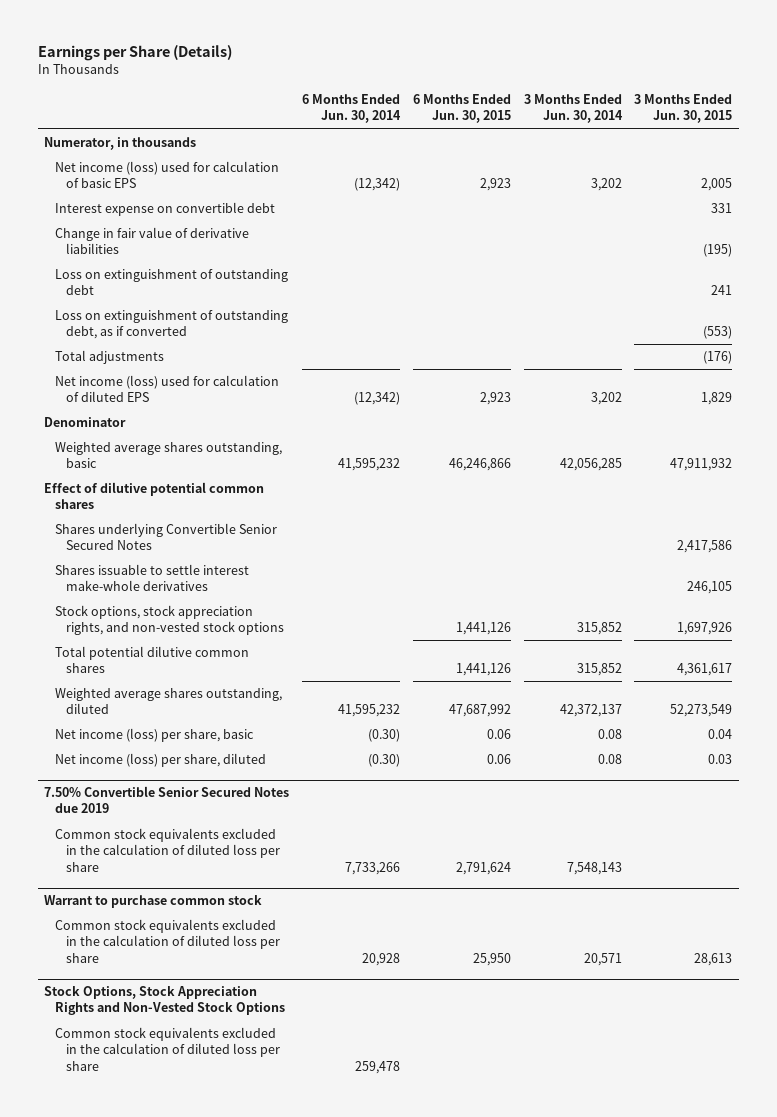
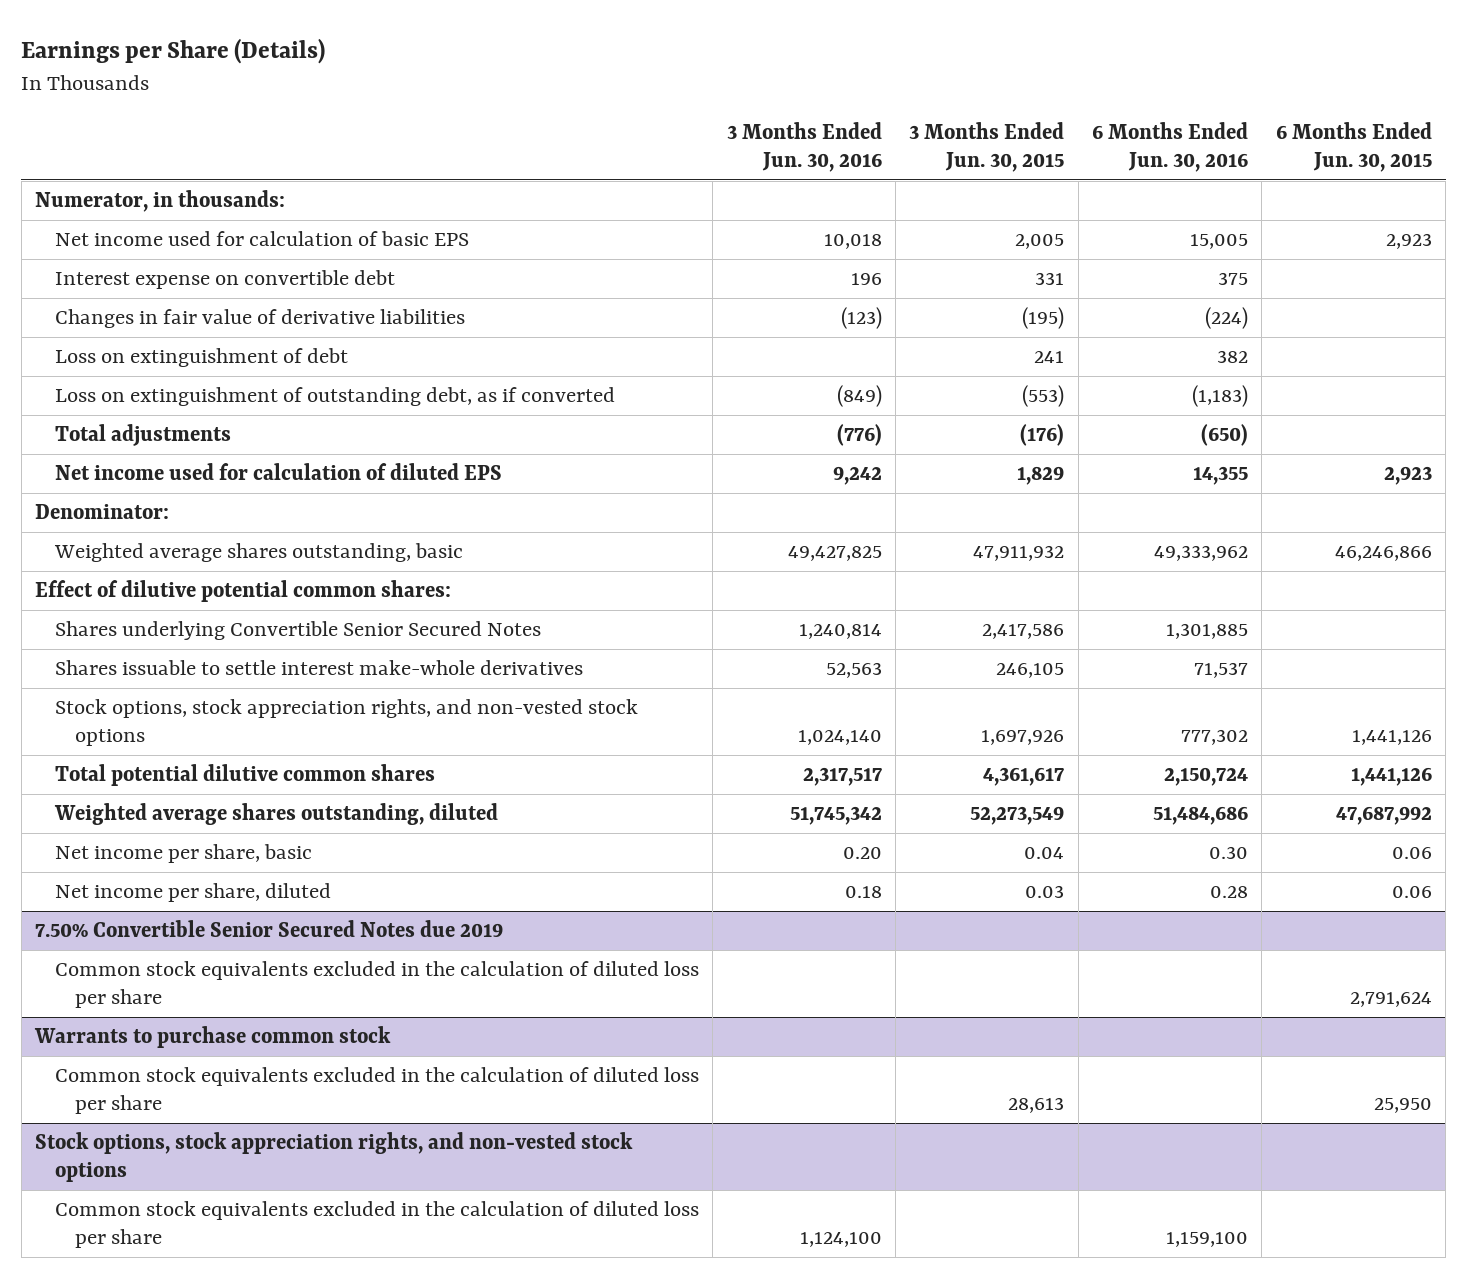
- | 6 Months Ended Jun. 30, 2014 | 6 Months Ended Jun. 30, 2015 | 3 Months Ended Jun. 30, 2014 | 3 Months Ended Jun. 30, 2015
+ | 3 Months Ended Jun. 30, 2016 | 3 Months Ended Jun. 30, 2015 | 6 Months Ended Jun. 30, 2016 | 6 Months Ended Jun. 30, 2015
- Numerator, in thousands
- Net income (loss) used for calculation of basic EPS | (12,342) | 2,923 | 3,202 | 2,005
+ Numerator, in thousands:
+ Net income used for calculation of basic EPS | 10,018 | 2,005 | 15,005 | 2,923
- Change in fair value of derivative liabilities | | | | (195)
- Loss on extinguishment of outstanding debt | | | | 241
+ Changes in fair value of derivative liabilities | (123) | (195) | (224) |
+ Loss on extinguishment of debt | | 241 | 382 |
- Net income (loss) used for calculation of diluted EPS | (12,342) | 2,923 | 3,202 | 1,829
- Denominator
+ Net income used for calculation of diluted EPS | 9,242 | 1,829 | 14,355 | 2,923
+ Denominator:
- Effect of dilutive potential common shares
+ Effect of dilutive potential common shares:
- Net income (loss) per share, basic | (0.30) | 0.06 | 0.08 | 0.04
- Net income (loss) per share, diluted | (0.30) | 0.06 | 0.08 | 0.03
+ Net income per share, basic | 0.20 | 0.04 | 0.30 | 0.06
+ Net income per share, diluted | 0.18 | 0.03 | 0.28 | 0.06
- Warrant to purchase common stock
+ Warrants to purchase common stock
- Stock Options, Stock Appreciation Rights and Non-Vested Stock Options
+ Stock options, stock appreciation rights, and non-vested stock options

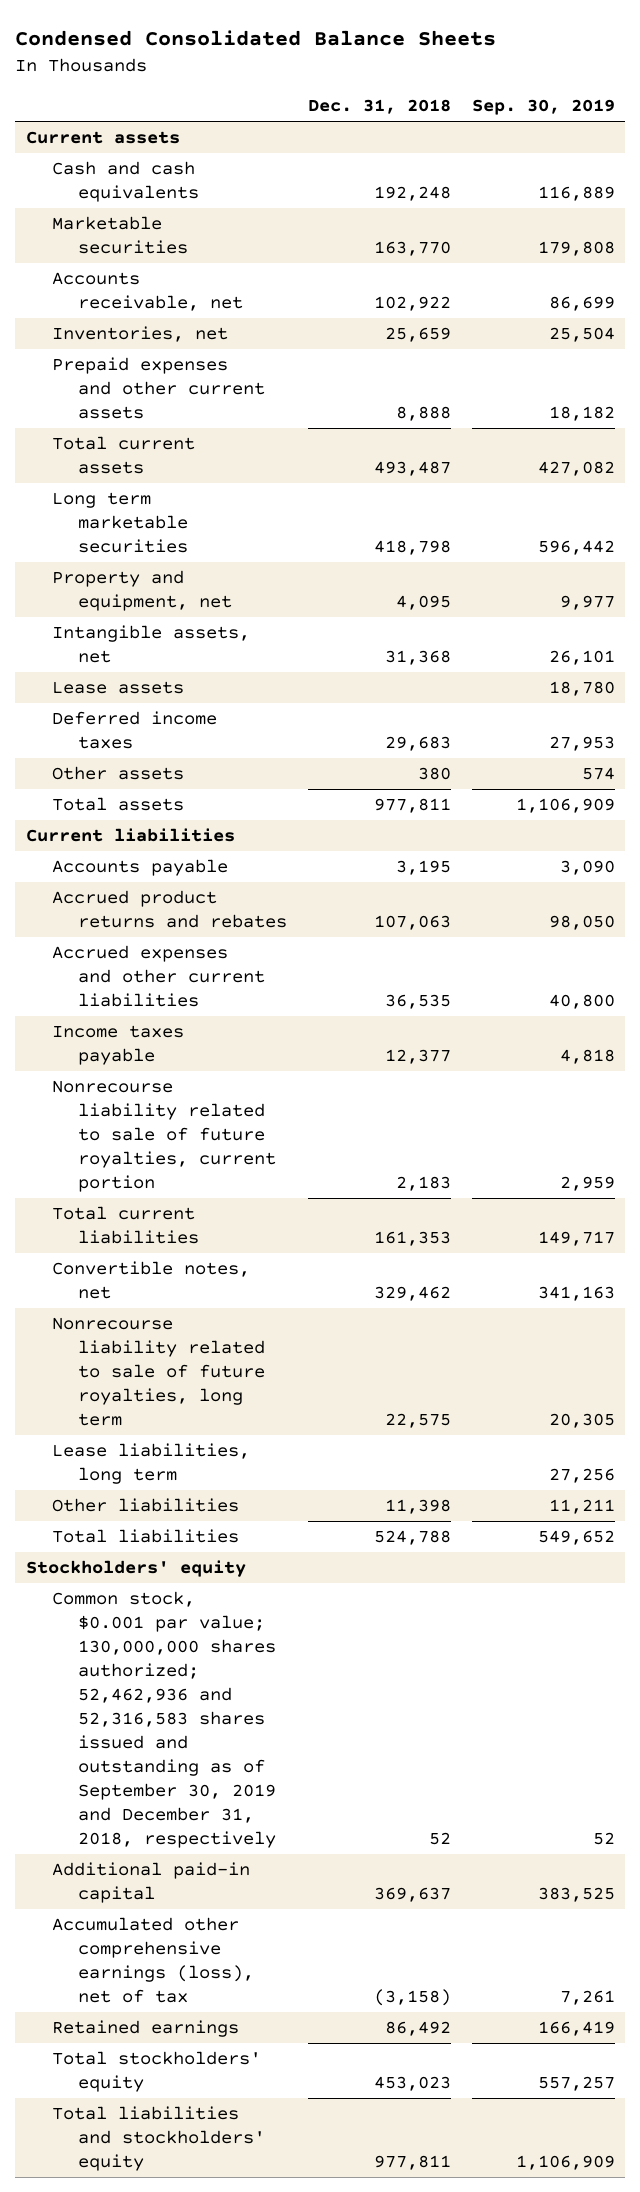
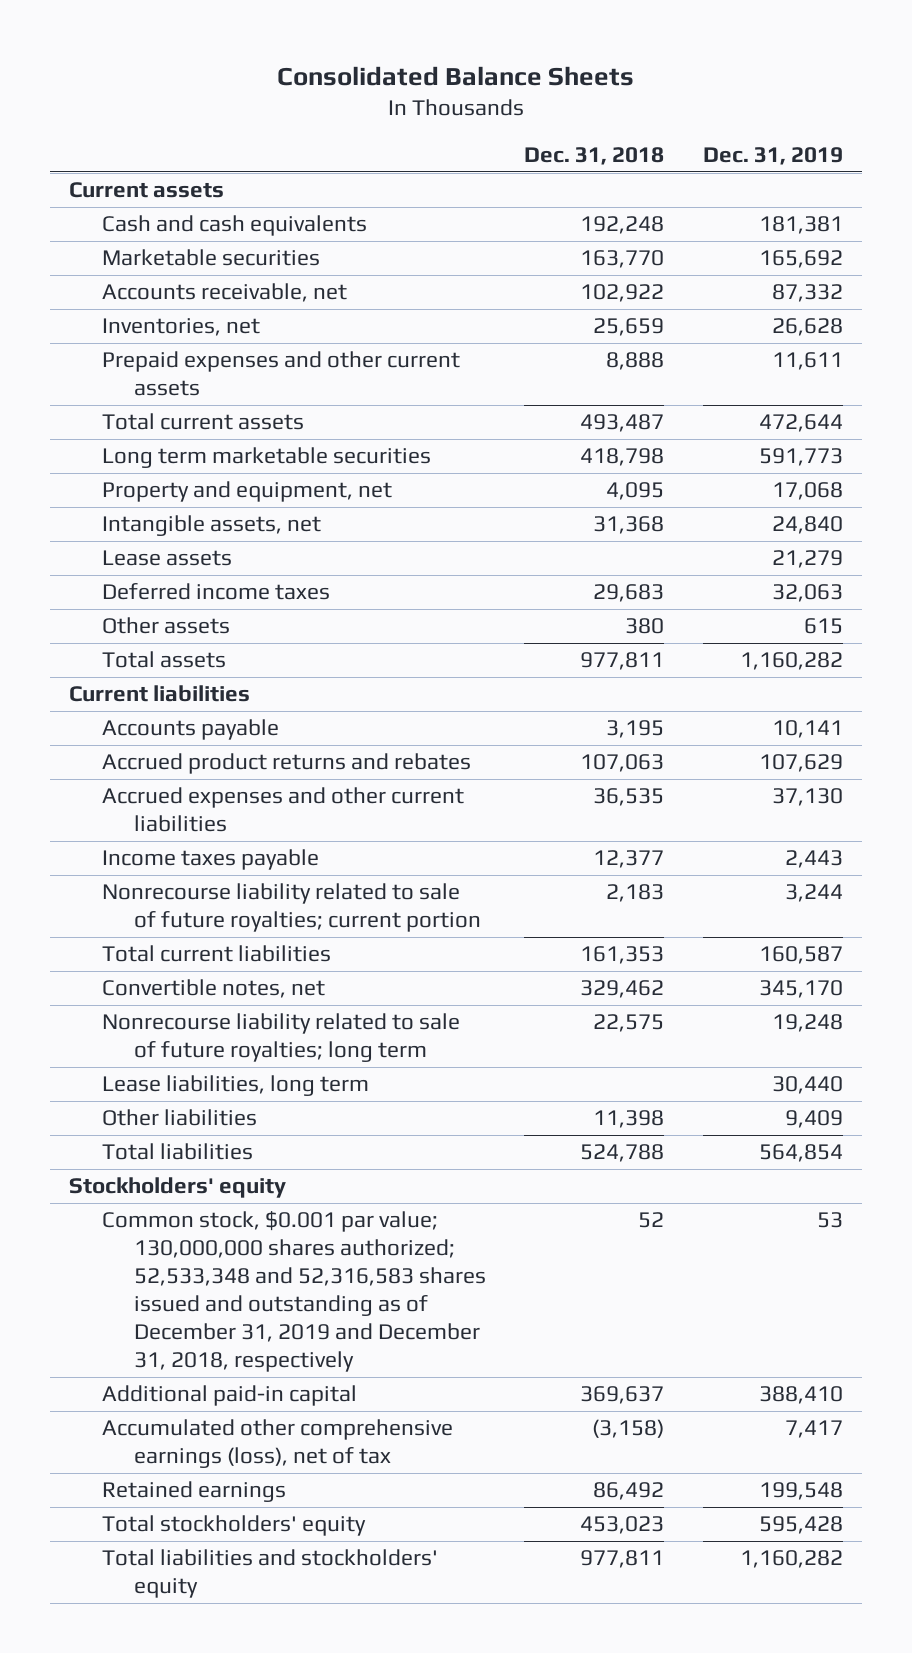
- Condensed Consolidated Balance Sheets
+ Consolidated Balance Sheets
- | Dec. 31, 2018 | Sep. 30, 2019
+ | Dec. 31, 2018 | Dec. 31, 2019
- Nonrecourse liability related to sale of future royalties, current portion | 2,183 | 2,959
+ Nonrecourse liability related to sale of future royalties; current portion | 2,183 | 3,244
- Nonrecourse liability related to sale of future royalties, long term | 22,575 | 20,305
+ Nonrecourse liability related to sale of future royalties; long term | 22,575 | 19,248
- Common stock, $0.001 par value; 130,000,000 shares authorized; 52,462,936 and 52,316,583 shares issued and outstanding as of September 30, 2019 and December 31, 2018, respectively | 52 | 52
+ Common stock, $0.001 par value; 130,000,000 shares authorized; 52,533,348 and 52,316,583 shares issued and outstanding as of December 31, 2019 and December 31, 2018, respectively | 52 | 53

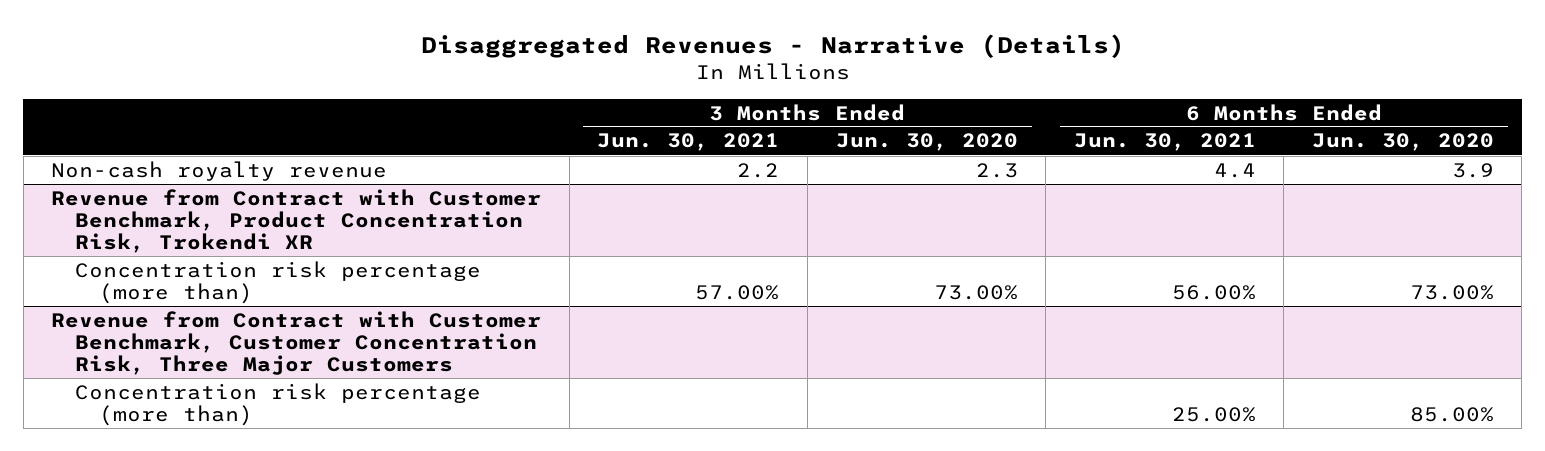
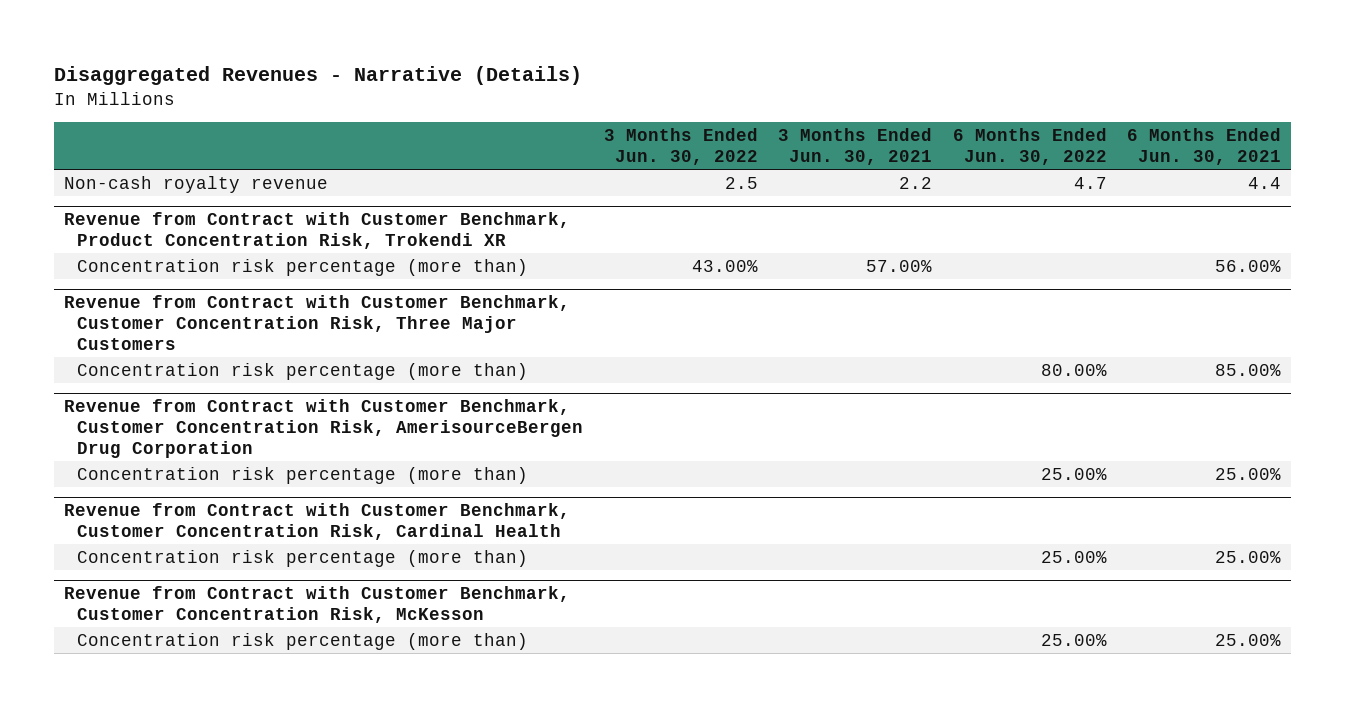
- | 3 Months Ended Jun. 30, 2021 | 3 Months Ended Jun. 30, 2020 | 6 Months Ended Jun. 30, 2021 | 6 Months Ended Jun. 30, 2020
+ | 3 Months Ended Jun. 30, 2022 | 3 Months Ended Jun. 30, 2021 | 6 Months Ended Jun. 30, 2022 | 6 Months Ended Jun. 30, 2021
@ Revenue from Contract with Customer Benchmark, Customer Concentration Risk, Three Major Customers
+ Concentration risk percentage (more than) | | | 80.00% | 85.00%
+ Revenue from Contract with Customer Benchmark, Customer Concentration Risk, AmerisourceBergen Drug Corporation
+ Revenue from Contract with Customer Benchmark, Customer Concentration Risk, Cardinal Health
+ Concentration risk percentage (more than) | | | 25.00% | 25.00%
+ Revenue from Contract with Customer Benchmark, Customer Concentration Risk, McKesson
+ Concentration risk percentage (more than) | | | 25.00% | 25.00%

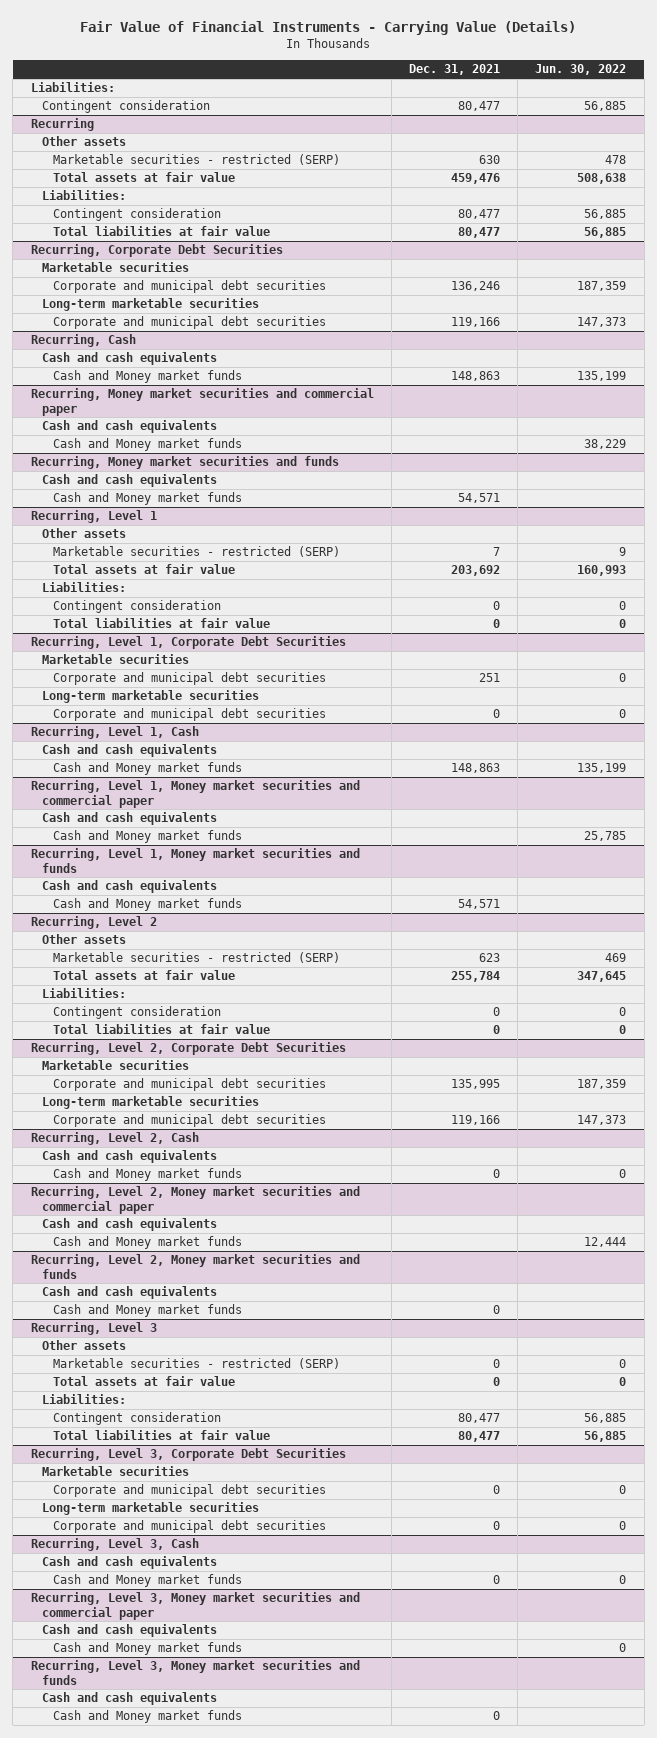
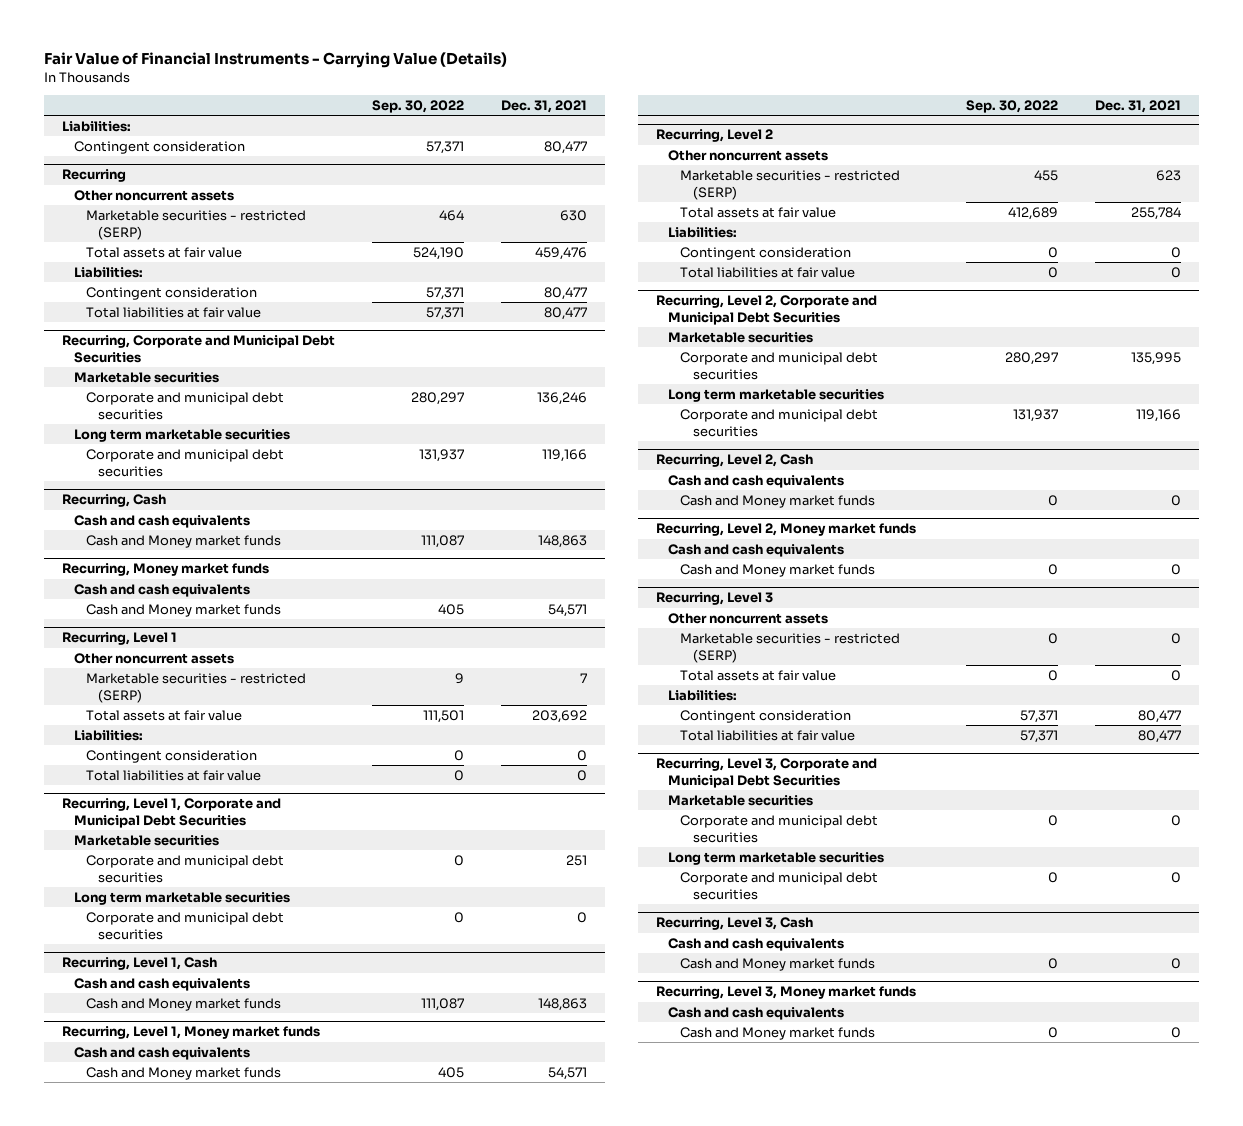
- | Dec. 31, 2021 | Jun. 30, 2022
+ | Sep. 30, 2022 | Dec. 31, 2021
@ Recurring
- Other assets
+ Other noncurrent assets
- Recurring, Corporate Debt Securities
+ Recurring, Corporate and Municipal Debt Securities
- Long-term marketable securities
+ Long term marketable securities
- Recurring, Money market securities and commercial paper
- Cash and cash equivalents
- Cash and Money market funds | | 38,229
- Recurring, Money market securities and funds
+ Recurring, Money market funds
@ Recurring, Level 1
- Other assets
+ Other noncurrent assets
- Recurring, Level 1, Corporate Debt Securities
+ Recurring, Level 1, Corporate and Municipal Debt Securities
- Long-term marketable securities
+ Long term marketable securities
- Recurring, Level 1, Money market securities and commercial paper
- Cash and cash equivalents
- Cash and Money market funds | | 25,785
- Recurring, Level 1, Money market securities and funds
+ Recurring, Level 1, Money market funds
@ Recurring, Level 2
- Other assets
+ Other noncurrent assets
- Recurring, Level 2, Corporate Debt Securities
+ Recurring, Level 2, Corporate and Municipal Debt Securities
- Long-term marketable securities
+ Long term marketable securities
- Recurring, Level 2, Money market securities and commercial paper
- Cash and cash equivalents
- Cash and Money market funds | | 12,444
- Recurring, Level 2, Money market securities and funds
+ Recurring, Level 2, Money market funds
@ Recurring, Level 3
- Other assets
+ Other noncurrent assets
- Recurring, Level 3, Corporate Debt Securities
+ Recurring, Level 3, Corporate and Municipal Debt Securities
- Long-term marketable securities
+ Long term marketable securities
- Recurring, Level 3, Money market securities and commercial paper
- Cash and cash equivalents
- Cash and Money market funds | | 0
- Recurring, Level 3, Money market securities and funds
+ Recurring, Level 3, Money market funds

